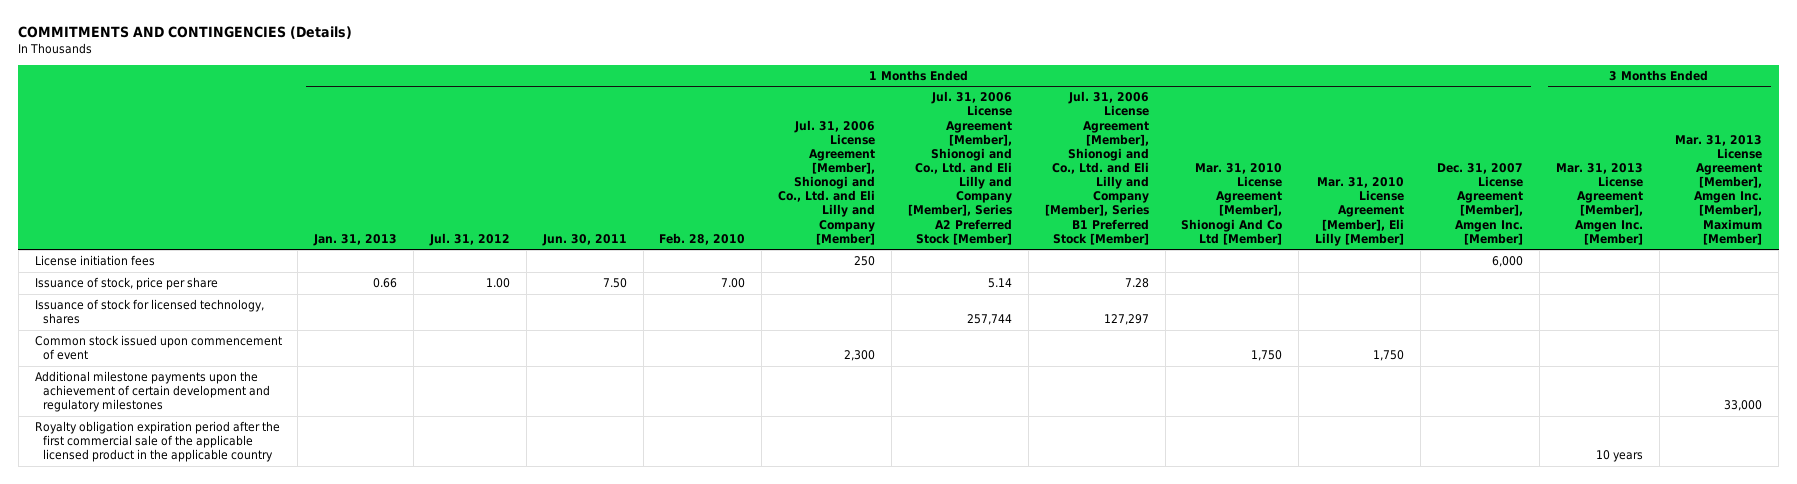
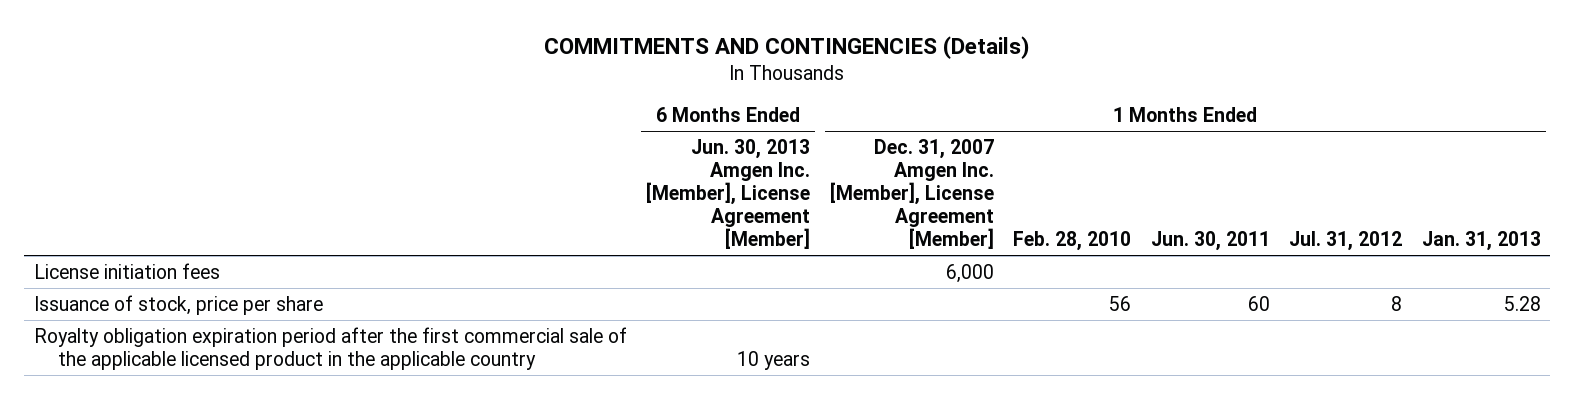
- | 1 Months Ended Jan. 31, 2013 | 1 Months Ended Jul. 31, 2012 | 1 Months Ended Jun. 30, 2011 | 1 Months Ended Feb. 28, 2010 | 1 Months Ended Jul. 31, 2006 License Agreement [Member], Shionogi and Co., Ltd. and Eli Lilly and Company [Member] | 1 Months Ended Jul. 31, 2006 License Agreement [Member], Shionogi and Co., Ltd. and Eli Lilly and Company [Member], Series A2 Preferred Stock [Member] | 1 Months Ended Jul. 31, 2006 License Agreement [Member], Shionogi and Co., Ltd. and Eli Lilly and Company [Member], Series B1 Preferred Stock [Member] | 1 Months Ended Mar. 31, 2010 License Agreement [Member], Shionogi And Co Ltd [Member] | 1 Months Ended Mar. 31, 2010 License Agreement [Member], Eli Lilly [Member] | 1 Months Ended Dec. 31, 2007 License Agreement [Member], Amgen Inc. [Member] | 3 Months Ended Mar. 31, 2013 License Agreement [Member], Amgen Inc. [Member] | 3 Months Ended Mar. 31, 2013 License Agreement [Member], Amgen Inc. [Member], Maximum [Member]
+ | 6 Months Ended Jun. 30, 2013 Amgen Inc. [Member], License Agreement [Member] | 1 Months Ended Dec. 31, 2007 Amgen Inc. [Member], License Agreement [Member] | 1 Months Ended Feb. 28, 2010 | 1 Months Ended Jun. 30, 2011 | 1 Months Ended Jul. 31, 2012 | 1 Months Ended Jan. 31, 2013
- Issuance of stock, price per share | 0.66 | 1.00 | 7.50 | 7.00 | | 5.14 | 7.28 | | | | |
- Issuance of stock for licensed technology, shares | | | | | | 257,744 | 127,297 | | | | |
- Common stock issued upon commencement of event | | | | | 2,300 | | | 1,750 | 1,750 | | |
- Additional milestone payments upon the achievement of certain development and regulatory milestones | | | | | | | | | | | | 33,000
+ Issuance of stock, price per share | | | 56 | 60 | 8 | 5.28

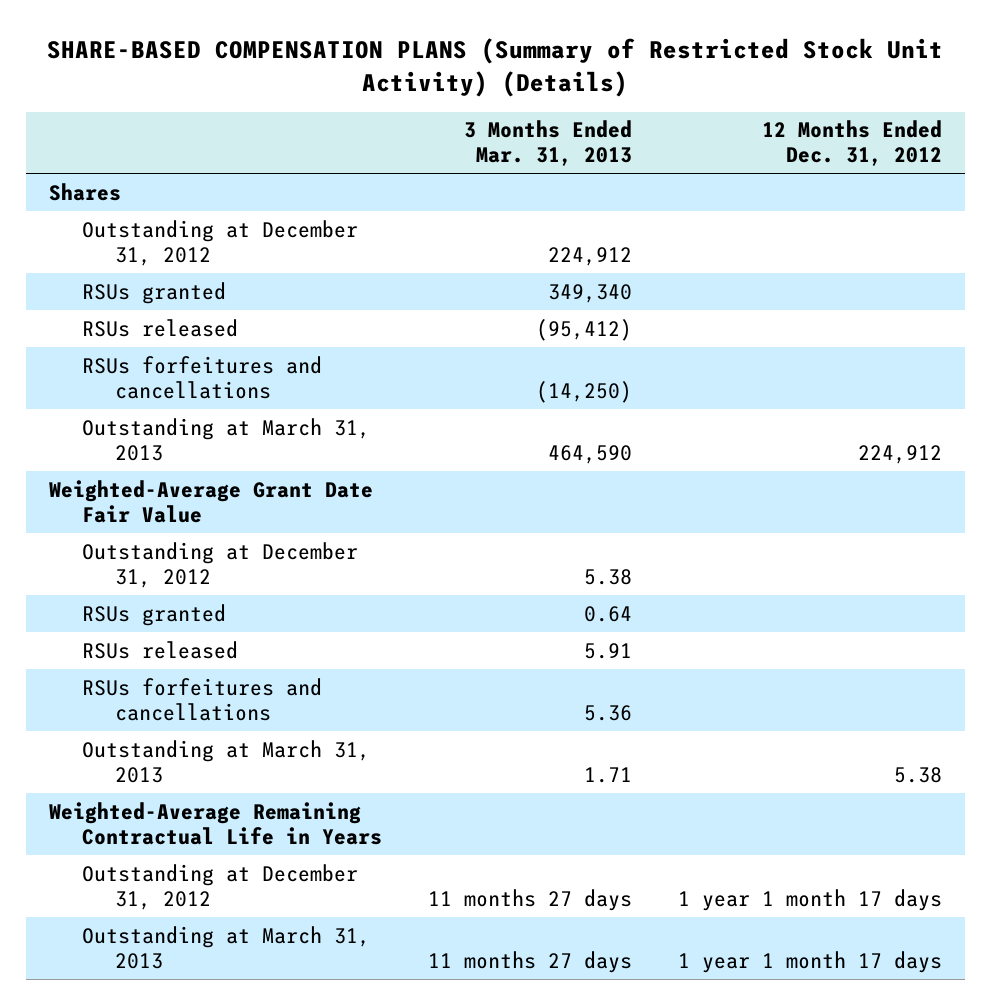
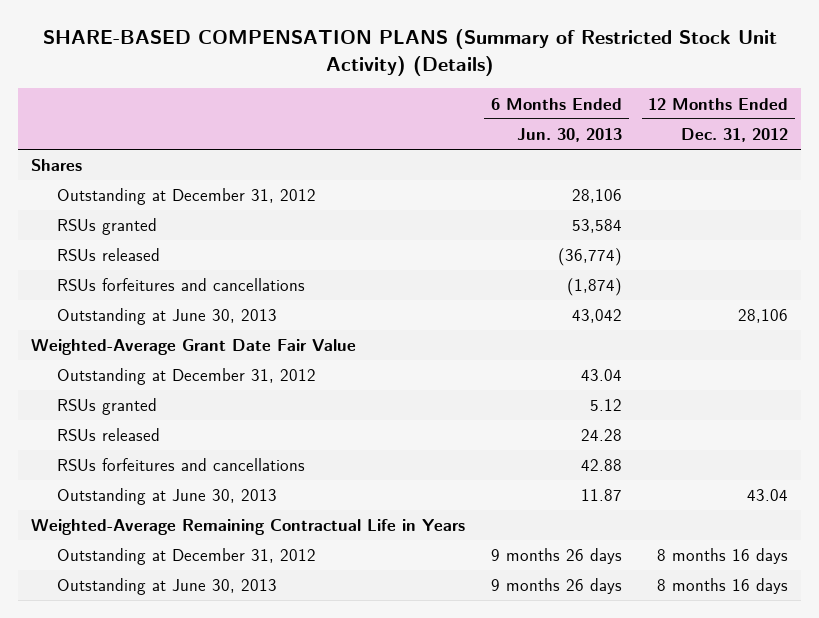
- | 3 Months Ended Mar. 31, 2013 | 12 Months Ended Dec. 31, 2012
+ | 6 Months Ended Jun. 30, 2013 | 12 Months Ended Dec. 31, 2012
- Outstanding at March 31, 2013 | 464,590 | 224,912
+ Outstanding at June 30, 2013 | 43,042 | 28,106
- Outstanding at March 31, 2013 | 1.71 | 5.38
+ Outstanding at June 30, 2013 | 11.87 | 43.04
- Outstanding at December 31, 2012 | 11 months 27 days | 1 year 1 month 17 days
- Outstanding at March 31, 2013 | 11 months 27 days | 1 year 1 month 17 days
+ Outstanding at December 31, 2012 | 9 months 26 days | 8 months 16 days
+ Outstanding at June 30, 2013 | 9 months 26 days | 8 months 16 days

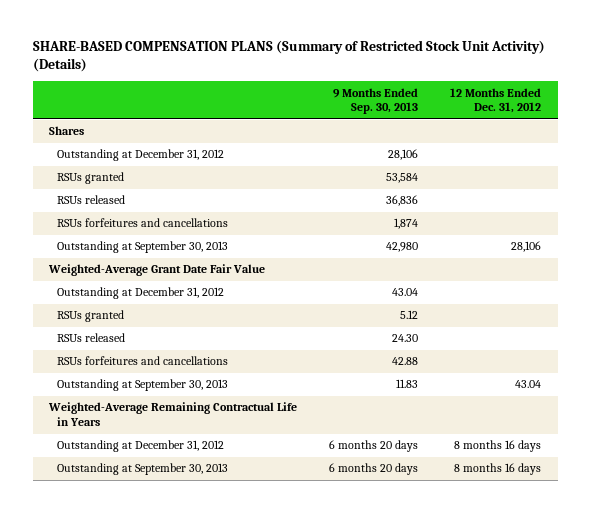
- | 6 Months Ended Jun. 30, 2013 | 12 Months Ended Dec. 31, 2012
+ | 9 Months Ended Sep. 30, 2013 | 12 Months Ended Dec. 31, 2012
- Outstanding at June 30, 2013 | 43,042 | 28,106
+ Outstanding at September 30, 2013 | 42,980 | 28,106
- Outstanding at June 30, 2013 | 11.87 | 43.04
+ Outstanding at September 30, 2013 | 11.83 | 43.04
- Outstanding at June 30, 2013 | 9 months 26 days | 8 months 16 days
+ Outstanding at September 30, 2013 | 6 months 20 days | 8 months 16 days

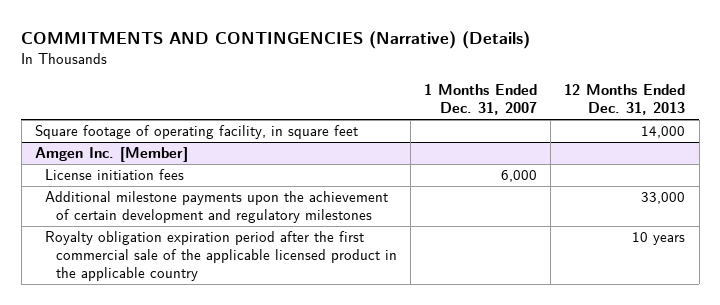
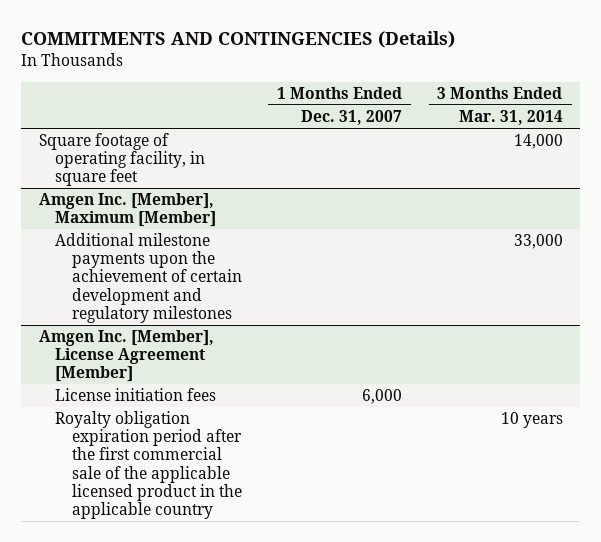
- COMMITMENTS AND CONTINGENCIES (Narrative) (Details)
+ COMMITMENTS AND CONTINGENCIES (Details)
- | 1 Months Ended Dec. 31, 2007 | 12 Months Ended Dec. 31, 2013
+ | 1 Months Ended Dec. 31, 2007 | 3 Months Ended Mar. 31, 2014
- Amgen Inc. [Member]
- License initiation fees | 6,000 |
+ Amgen Inc. [Member], Maximum [Member]
- Royalty obligation expiration period after the first commercial sale of the applicable licensed product in the applicable country | | 10 years
+ Amgen Inc. [Member], License Agreement [Member]
+ License initiation fees | 6,000 |
+ Royalty obligation expiration period after the first commercial sale of the applicable licensed product in the applicable country | | 10 years

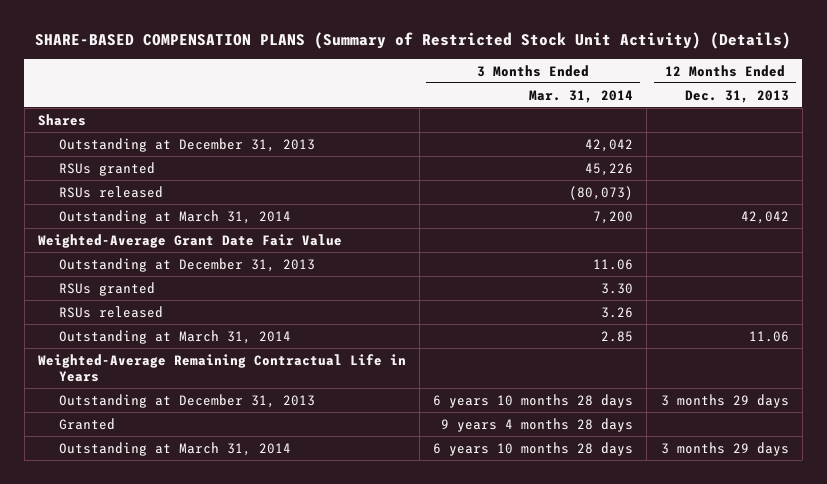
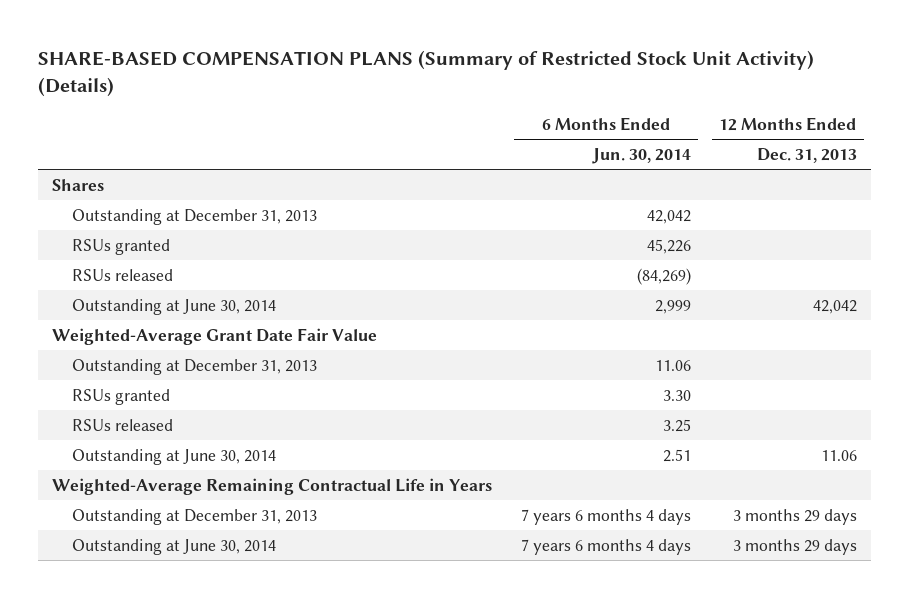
- | 3 Months Ended Mar. 31, 2014 | 12 Months Ended Dec. 31, 2013
+ | 6 Months Ended Jun. 30, 2014 | 12 Months Ended Dec. 31, 2013
- Outstanding at March 31, 2014 | 7,200 | 42,042
+ Outstanding at June 30, 2014 | 2,999 | 42,042
- Outstanding at March 31, 2014 | 2.85 | 11.06
+ Outstanding at June 30, 2014 | 2.51 | 11.06
- Granted | 9 years 4 months 28 days |
- Outstanding at March 31, 2014 | 6 years 10 months 28 days | 3 months 29 days
+ Outstanding at June 30, 2014 | 7 years 6 months 4 days | 3 months 29 days

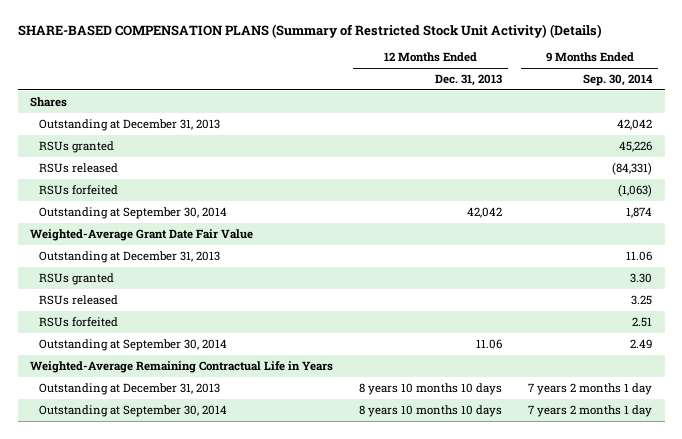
- | 6 Months Ended Jun. 30, 2014 | 12 Months Ended Dec. 31, 2013
+ | 12 Months Ended Dec. 31, 2013 | 9 Months Ended Sep. 30, 2014
- Outstanding at June 30, 2014 | 2,999 | 42,042
+ RSUs forfeited | | (1,063)
+ Outstanding at September 30, 2014 | 42,042 | 1,874
- Outstanding at June 30, 2014 | 2.51 | 11.06
+ RSUs forfeited | | 2.51
+ Outstanding at September 30, 2014 | 11.06 | 2.49
- Outstanding at December 31, 2013 | 7 years 6 months 4 days | 3 months 29 days
- Outstanding at June 30, 2014 | 7 years 6 months 4 days | 3 months 29 days
+ Outstanding at December 31, 2013 | 8 years 10 months 10 days | 7 years 2 months 1 day
+ Outstanding at September 30, 2014 | 8 years 10 months 10 days | 7 years 2 months 1 day

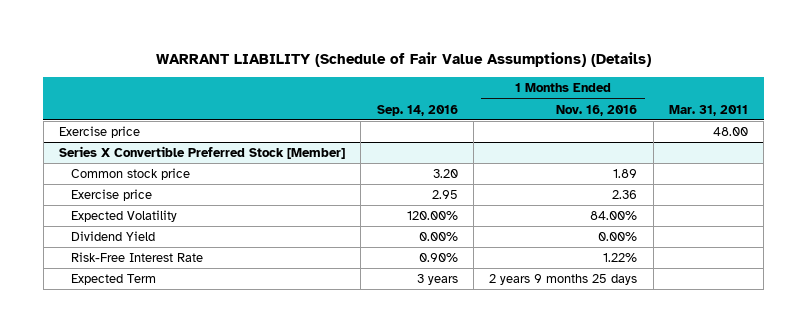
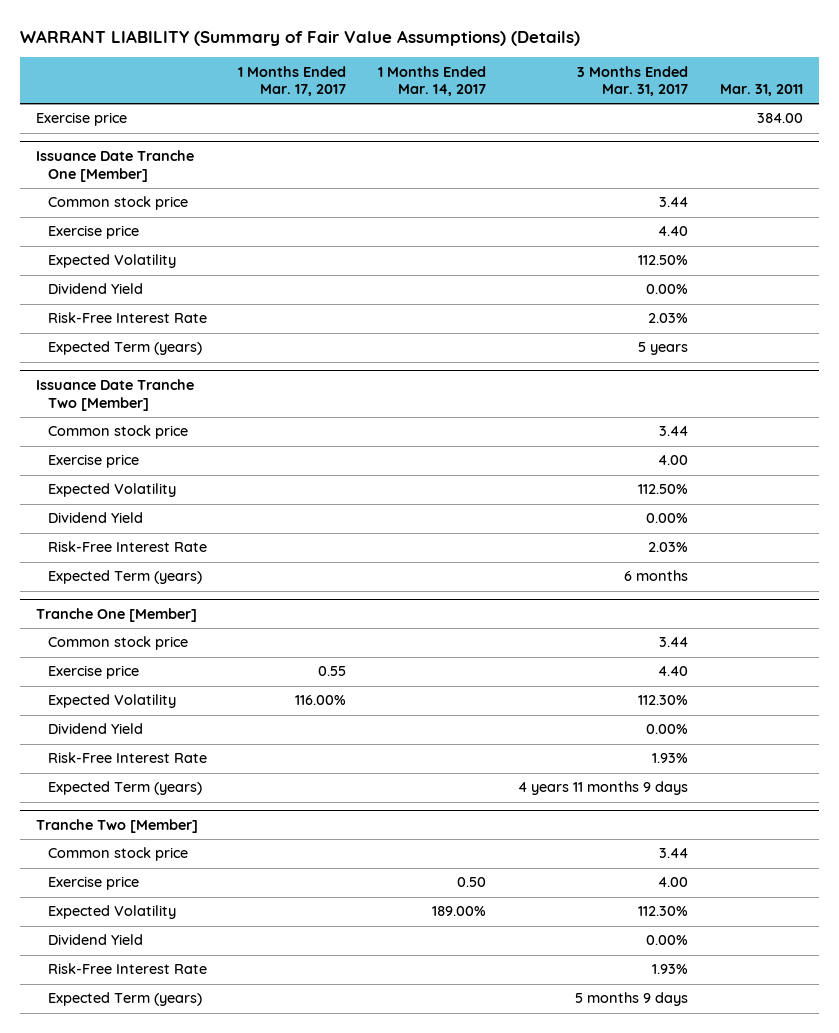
- WARRANT LIABILITY (Schedule of Fair Value Assumptions) (Details)
+ WARRANT LIABILITY (Summary of Fair Value Assumptions) (Details)
- | Sep. 14, 2016 | 1 Months Ended Nov. 16, 2016 | Mar. 31, 2011
+ | 1 Months Ended Mar. 17, 2017 | 1 Months Ended Mar. 14, 2017 | 3 Months Ended Mar. 31, 2017 | Mar. 31, 2011
- Exercise price | | | 48.00
- Series X Convertible Preferred Stock [Member]
- Common stock price | 3.20 | 1.89 |
- Exercise price | 2.95 | 2.36 |
- Expected Volatility | 120.00% | 84.00% |
- Dividend Yield | 0.00% | 0.00% |
- Risk-Free Interest Rate | 0.90% | 1.22% |
- Expected Term | 3 years | 2 years 9 months 25 days |
+ Exercise price | | | | 384.00
+ Issuance Date Tranche One [Member]
+ Common stock price | | | 3.44 |
+ Exercise price | | | 4.40 |
+ Expected Volatility | | | 112.50% |
+ Dividend Yield | | | 0.00% |
+ Risk-Free Interest Rate | | | 2.03% |
+ Expected Term (years) | | | 5 years |
+ Issuance Date Tranche Two [Member]
+ Common stock price | | | 3.44 |
+ Exercise price | | | 4.00 |
+ Expected Volatility | | | 112.50% |
+ Dividend Yield | | | 0.00% |
+ Risk-Free Interest Rate | | | 2.03% |
+ Expected Term (years) | | | 6 months |
+ Tranche One [Member]
+ Common stock price | | | 3.44 |
+ Exercise price | 0.55 | | 4.40 |
+ Expected Volatility | 116.00% | | 112.30% |
+ Dividend Yield | | | 0.00% |
+ Risk-Free Interest Rate | | | 1.93% |
+ Expected Term (years) | | | 4 years 11 months 9 days |
+ Tranche Two [Member]
+ Common stock price | | | 3.44 |
+ Exercise price | | 0.50 | 4.00 |
+ Expected Volatility | | 189.00% | 112.30% |
+ Dividend Yield | | | 0.00% |
+ Risk-Free Interest Rate | | | 1.93% |
+ Expected Term (years) | | | 5 months 9 days |

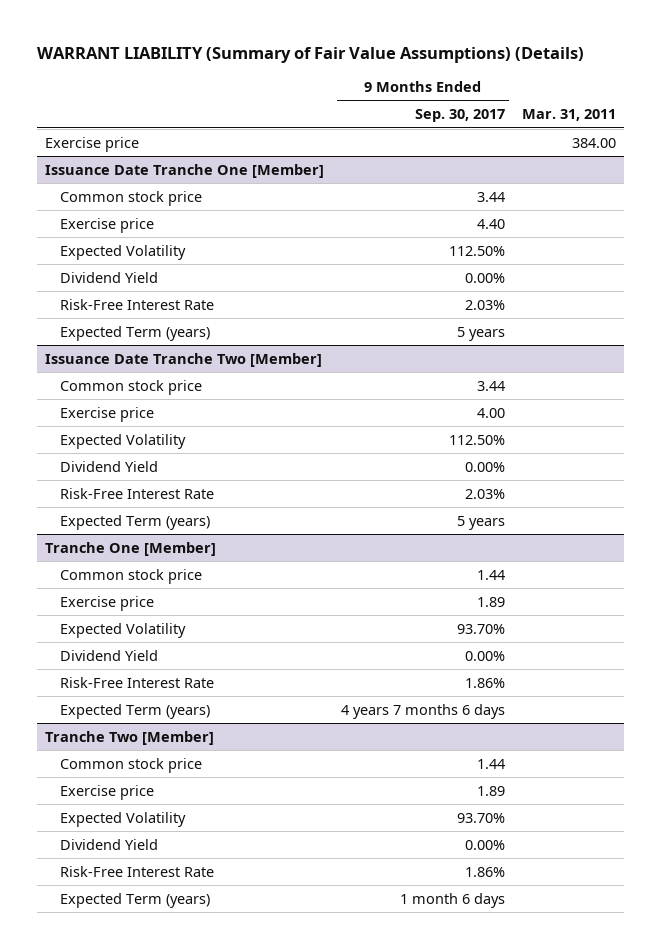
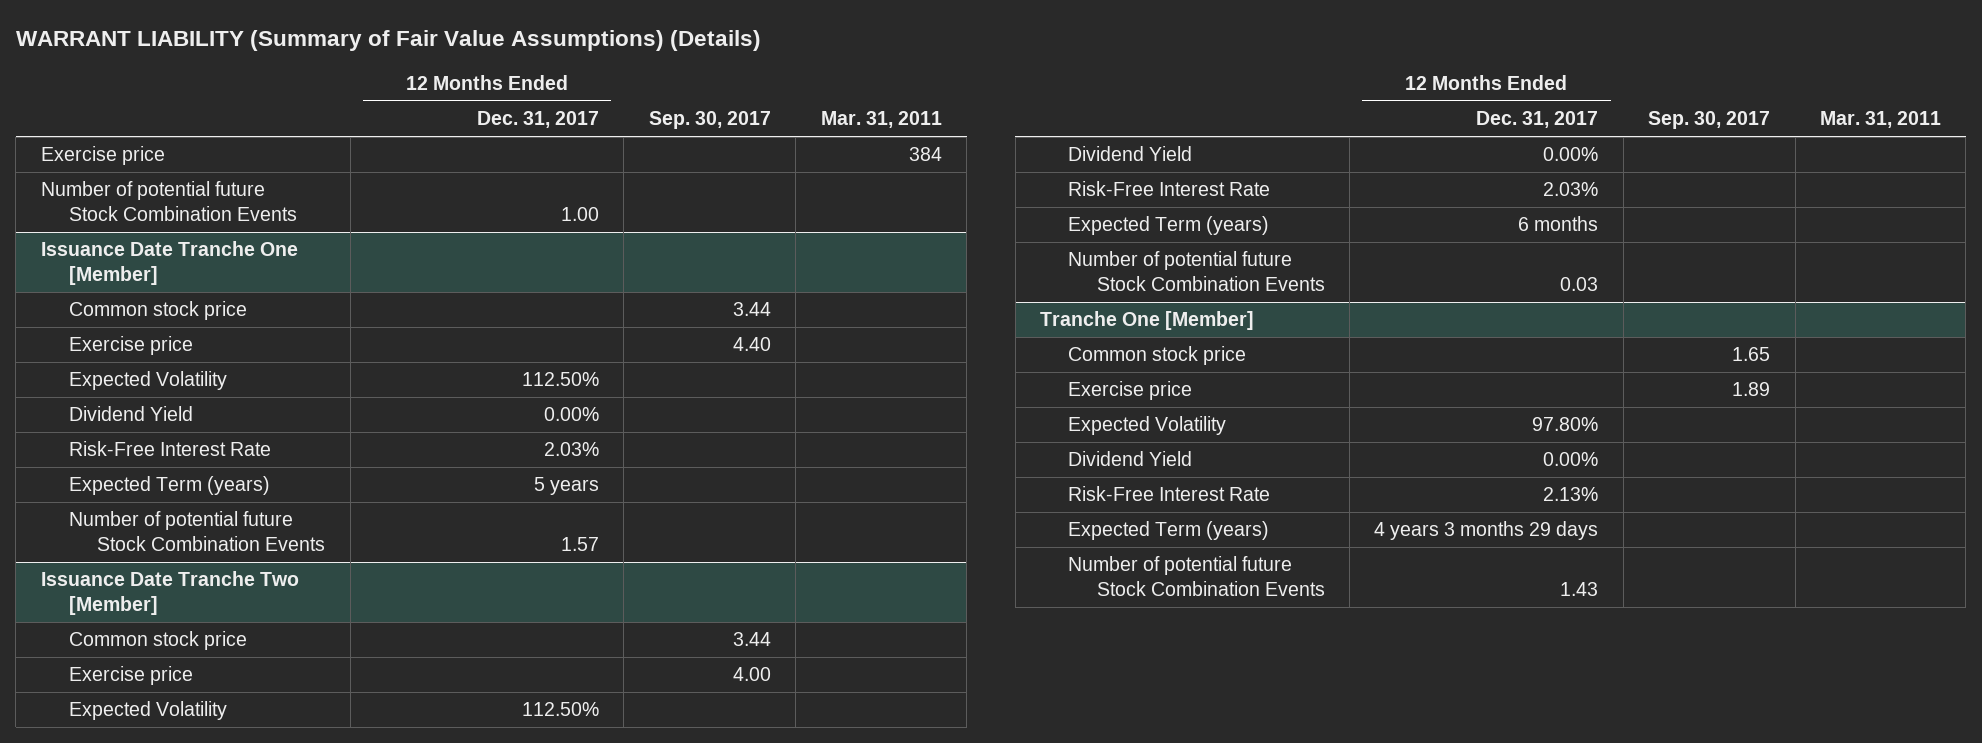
- | 9 Months Ended Sep. 30, 2017 | Mar. 31, 2011
+ | 12 Months Ended Dec. 31, 2017 | Sep. 30, 2017 | Mar. 31, 2011
- Exercise price | | 384.00
+ Exercise price | | | 384
+ Number of potential future Stock Combination Events | 1.00 | |
@ Issuance Date Tranche One [Member]
+ Number of potential future Stock Combination Events | 1.57 | |
@ Issuance Date Tranche Two [Member]
+ Number of potential future Stock Combination Events | 0.03 | |
- Tranche Two [Member]
- Common stock price | 1.44 |
- Exercise price | 1.89 |
- Expected Volatility | 93.70% |
- Dividend Yield | 0.00% |
- Risk-Free Interest Rate | 1.86% |
- Expected Term (years) | 1 month 6 days |
@ Tranche One [Member]
+ Number of potential future Stock Combination Events | 1.43 | |

